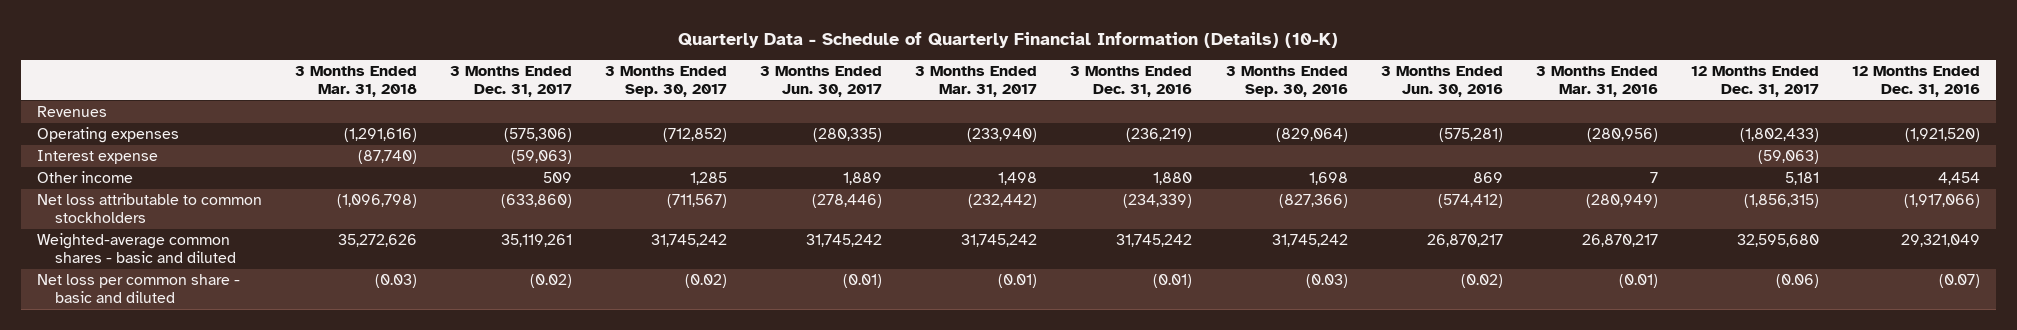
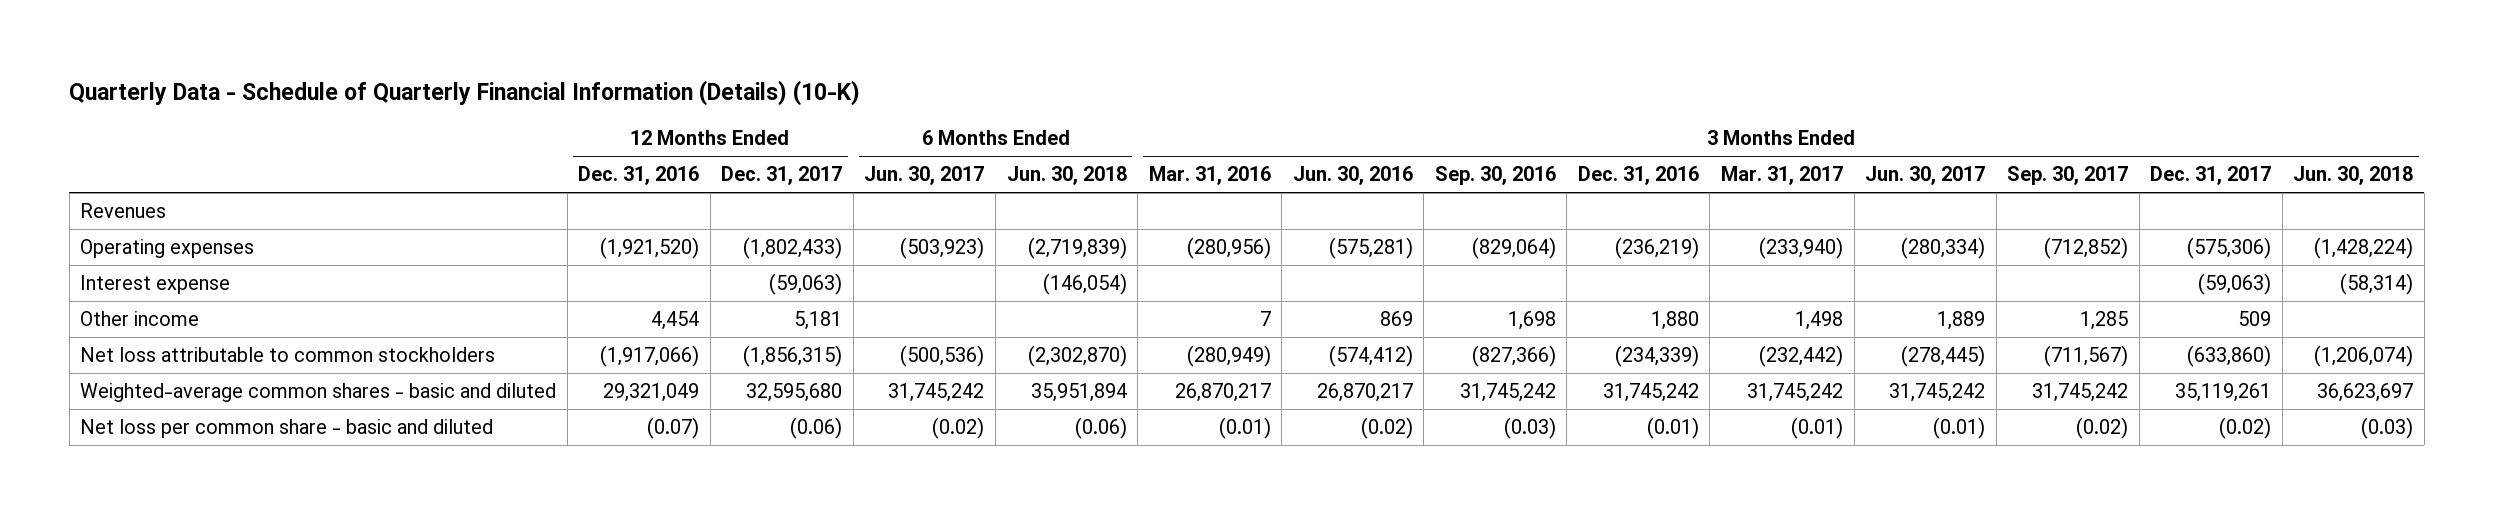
- | 3 Months Ended Mar. 31, 2018 | 3 Months Ended Dec. 31, 2017 | 3 Months Ended Sep. 30, 2017 | 3 Months Ended Jun. 30, 2017 | 3 Months Ended Mar. 31, 2017 | 3 Months Ended Dec. 31, 2016 | 3 Months Ended Sep. 30, 2016 | 3 Months Ended Jun. 30, 2016 | 3 Months Ended Mar. 31, 2016 | 12 Months Ended Dec. 31, 2017 | 12 Months Ended Dec. 31, 2016
+ | 12 Months Ended Dec. 31, 2016 | 12 Months Ended Dec. 31, 2017 | 6 Months Ended Jun. 30, 2017 | 6 Months Ended Jun. 30, 2018 | 3 Months Ended Mar. 31, 2016 | 3 Months Ended Jun. 30, 2016 | 3 Months Ended Sep. 30, 2016 | 3 Months Ended Dec. 31, 2016 | 3 Months Ended Mar. 31, 2017 | 3 Months Ended Jun. 30, 2017 | 3 Months Ended Sep. 30, 2017 | 3 Months Ended Dec. 31, 2017 | 3 Months Ended Jun. 30, 2018
- Operating expenses | (1,291,616) | (575,306) | (712,852) | (280,335) | (233,940) | (236,219) | (829,064) | (575,281) | (280,956) | (1,802,433) | (1,921,520)
+ Operating expenses | (1,921,520) | (1,802,433) | (503,923) | (2,719,839) | (280,956) | (575,281) | (829,064) | (236,219) | (233,940) | (280,334) | (712,852) | (575,306) | (1,428,224)
- Net loss attributable to common stockholders | (1,096,798) | (633,860) | (711,567) | (278,446) | (232,442) | (234,339) | (827,366) | (574,412) | (280,949) | (1,856,315) | (1,917,066)
+ Net loss attributable to common stockholders | (1,917,066) | (1,856,315) | (500,536) | (2,302,870) | (280,949) | (574,412) | (827,366) | (234,339) | (232,442) | (278,445) | (711,567) | (633,860) | (1,206,074)

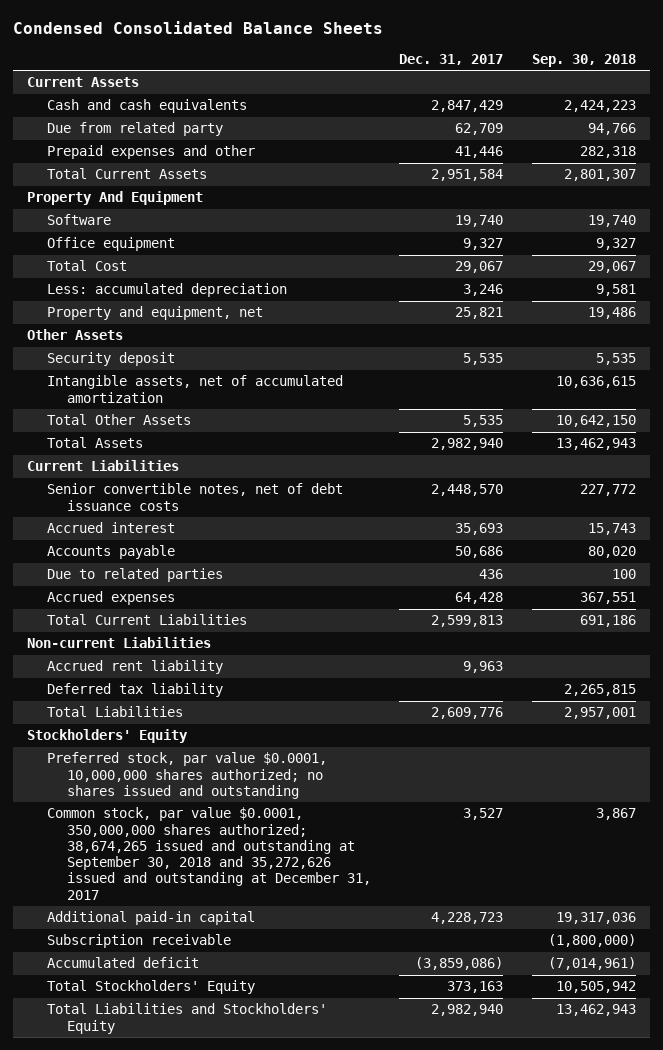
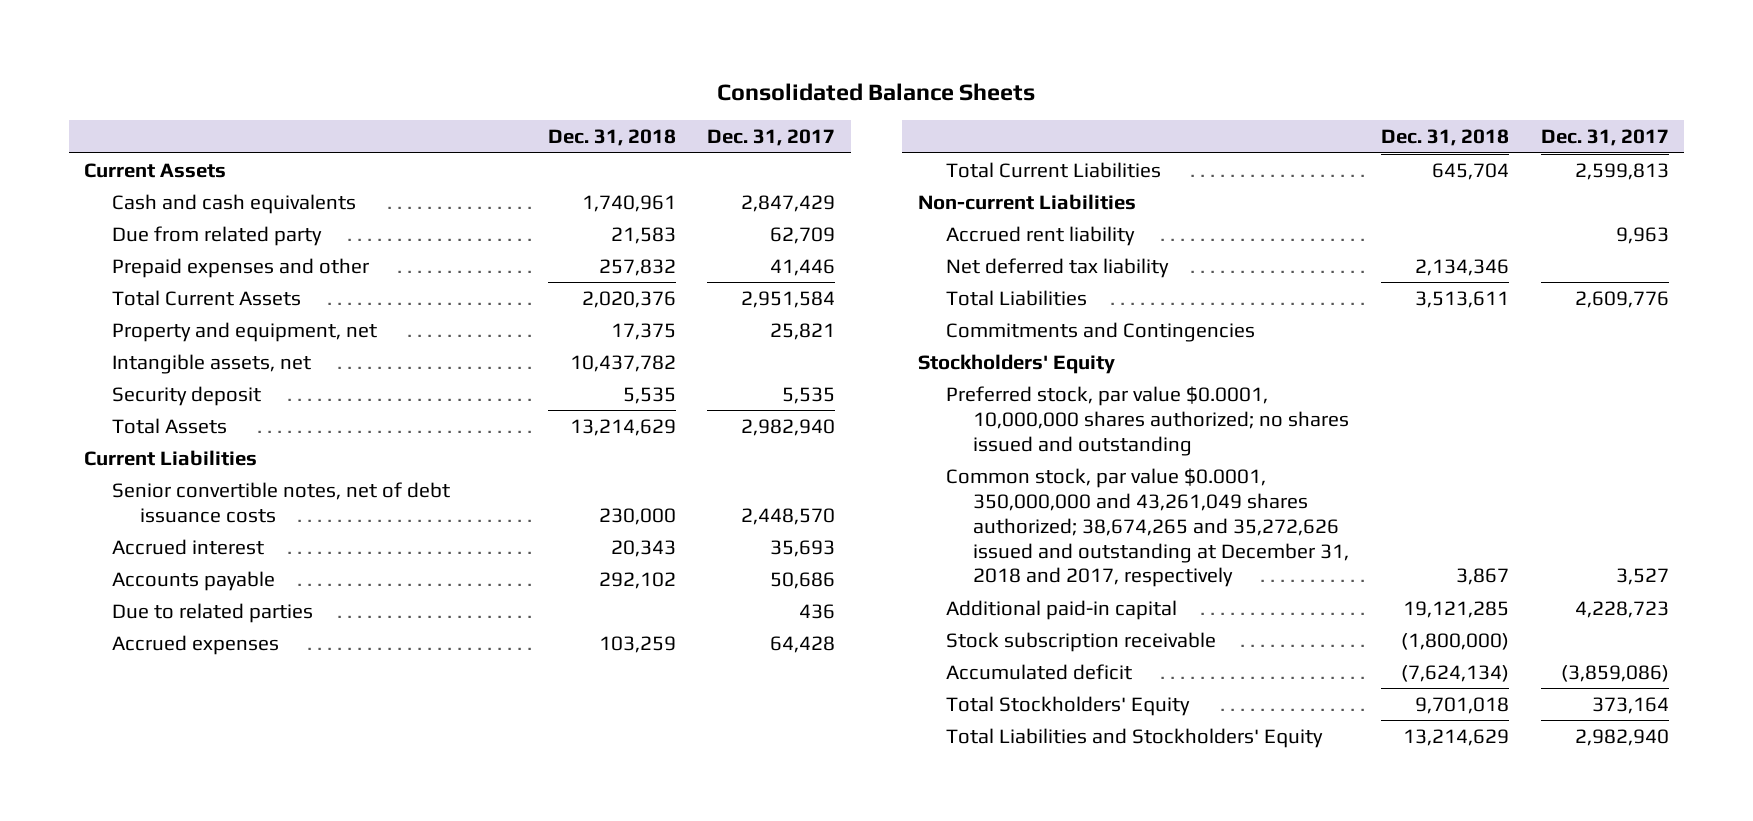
- Condensed Consolidated Balance Sheets
+ Consolidated Balance Sheets
- | Dec. 31, 2017 | Sep. 30, 2018
+ | Dec. 31, 2018 | Dec. 31, 2017
- Property And Equipment
- Software | 19,740 | 19,740
- Office equipment | 9,327 | 9,327
- Total Cost | 29,067 | 29,067
- Less: accumulated depreciation | 3,246 | 9,581
- Other Assets
+ Intangible assets, net | 10,437,782 |
- Intangible assets, net of accumulated amortization | | 10,636,615
- Total Other Assets | 5,535 | 10,642,150
- Deferred tax liability | | 2,265,815
+ Net deferred tax liability | 2,134,346 |
+ Commitments and Contingencies
- Common stock, par value $0.0001, 350,000,000 shares authorized; 38,674,265 issued and outstanding at September 30, 2018 and 35,272,626 issued and outstanding at December 31, 2017 | 3,527 | 3,867
+ Common stock, par value $0.0001, 350,000,000 and 43,261,049 shares authorized; 38,674,265 and 35,272,626 issued and outstanding at December 31, 2018 and 2017, respectively | 3,867 | 3,527
- Subscription receivable | | (1,800,000)
+ Stock subscription receivable | (1,800,000) |
- Total Stockholders' Equity | 373,163 | 10,505,942
+ Total Stockholders' Equity | 9,701,018 | 373,164

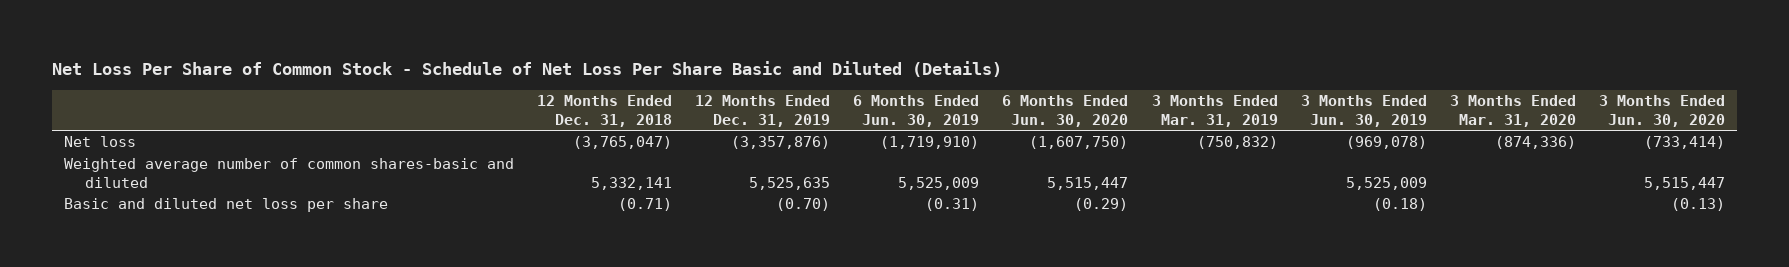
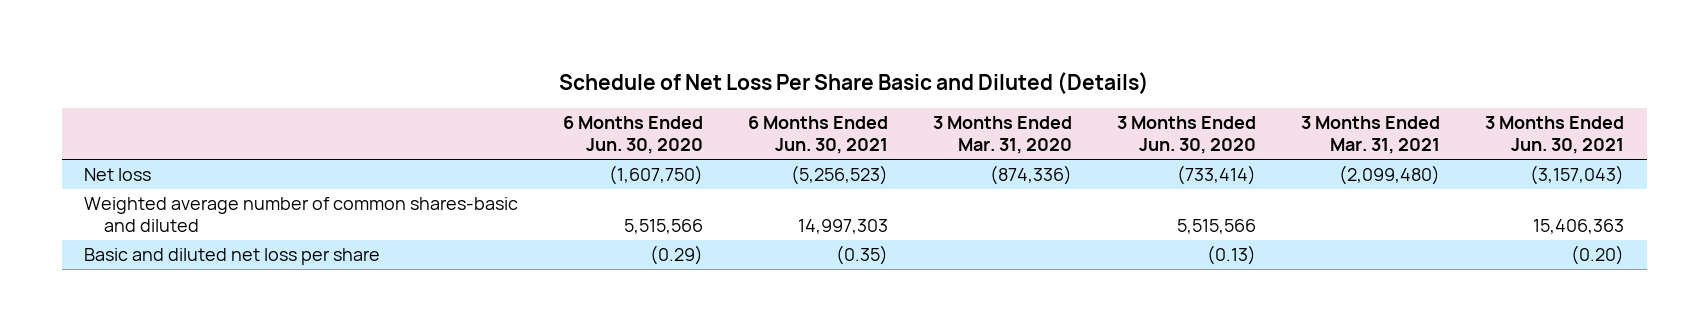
- Net Loss Per Share of Common Stock - Schedule of Net Loss Per Share Basic and Diluted (Details)
+ Schedule of Net Loss Per Share Basic and Diluted (Details)
- | 12 Months Ended Dec. 31, 2018 | 12 Months Ended Dec. 31, 2019 | 6 Months Ended Jun. 30, 2019 | 6 Months Ended Jun. 30, 2020 | 3 Months Ended Mar. 31, 2019 | 3 Months Ended Jun. 30, 2019 | 3 Months Ended Mar. 31, 2020 | 3 Months Ended Jun. 30, 2020
+ | 6 Months Ended Jun. 30, 2020 | 6 Months Ended Jun. 30, 2021 | 3 Months Ended Mar. 31, 2020 | 3 Months Ended Jun. 30, 2020 | 3 Months Ended Mar. 31, 2021 | 3 Months Ended Jun. 30, 2021
- Weighted average number of common shares-basic and diluted | 5,332,141 | 5,525,635 | 5,525,009 | 5,515,447 | | 5,525,009 | | 5,515,447
+ Weighted average number of common shares-basic and diluted | 5,515,566 | 14,997,303 | | 5,515,566 | | 15,406,363

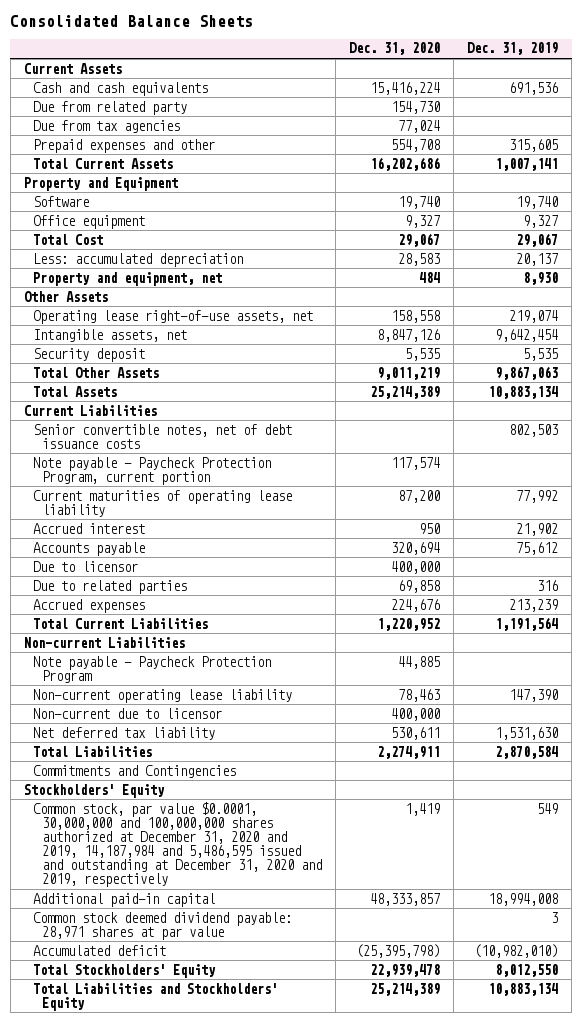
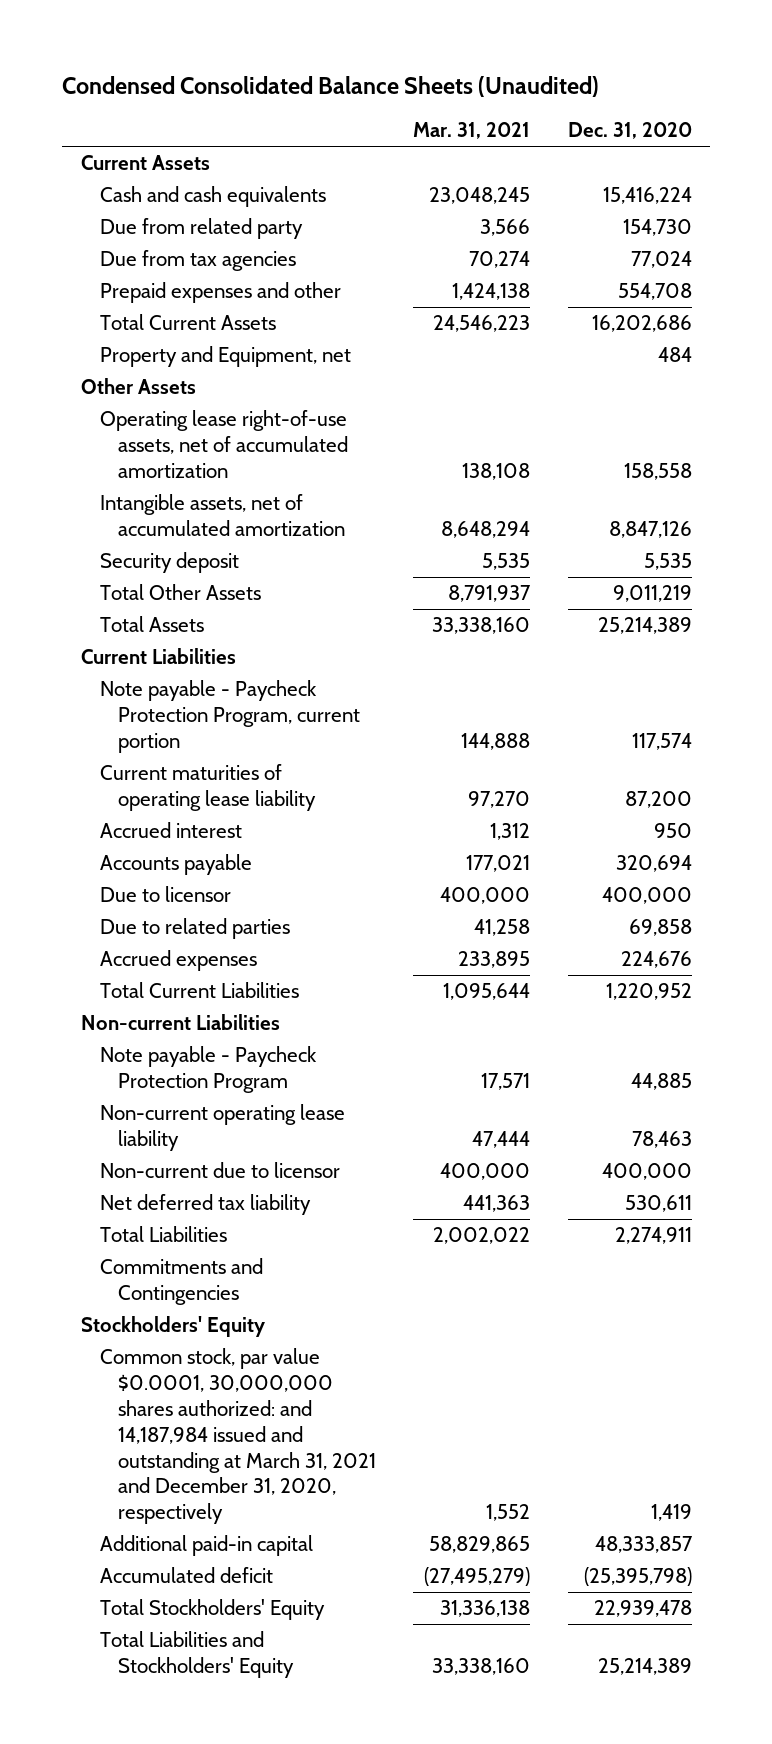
- Consolidated Balance Sheets
+ Condensed Consolidated Balance Sheets (Unaudited)
- | Dec. 31, 2020 | Dec. 31, 2019
+ | Mar. 31, 2021 | Dec. 31, 2020
- Property and Equipment
- Software | 19,740 | 19,740
- Office equipment | 9,327 | 9,327
- Total Cost | 29,067 | 29,067
- Less: accumulated depreciation | 28,583 | 20,137
- Property and equipment, net | 484 | 8,930
+ Property and Equipment, net | | 484
- Operating lease right-of-use assets, net | 158,558 | 219,074
- Intangible assets, net | 8,847,126 | 9,642,454
+ Operating lease right-of-use assets, net of accumulated amortization | 138,108 | 158,558
+ Intangible assets, net of accumulated amortization | 8,648,294 | 8,847,126
- Senior convertible notes, net of debt issuance costs | | 802,503
- Common stock, par value $0.0001, 30,000,000 and 100,000,000 shares authorized at December 31, 2020 and 2019, 14,187,984 and 5,486,595 issued and outstanding at December 31, 2020 and 2019, respectively | 1,419 | 549
+ Common stock, par value $0.0001, 30,000,000 shares authorized: and 14,187,984 issued and outstanding at March 31, 2021 and December 31, 2020, respectively | 1,552 | 1,419
- Common stock deemed dividend payable: 28,971 shares at par value | | 3

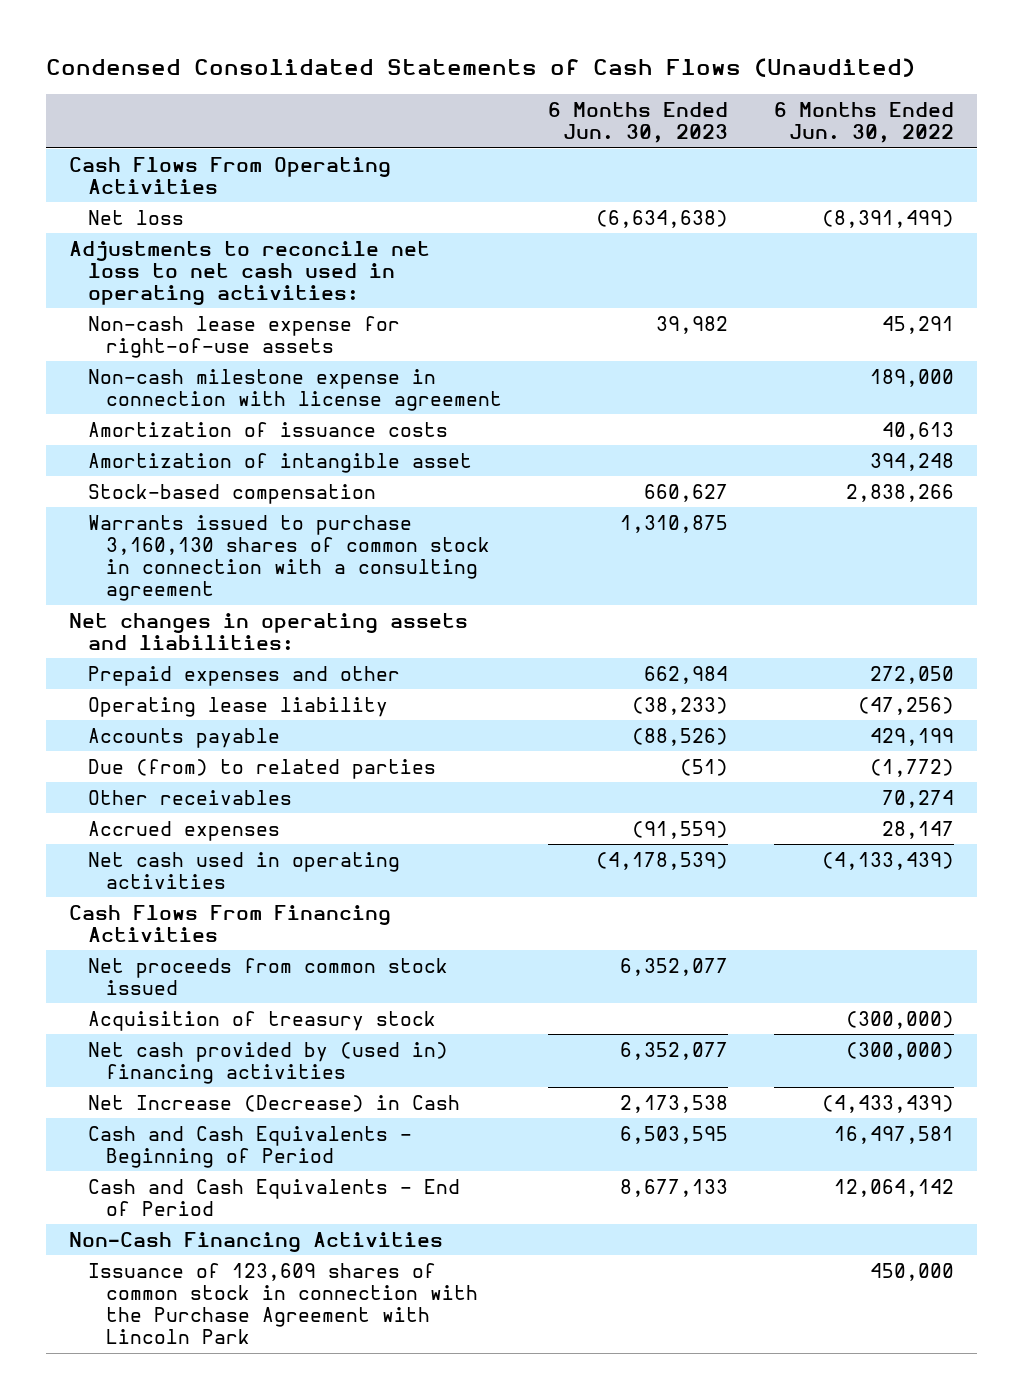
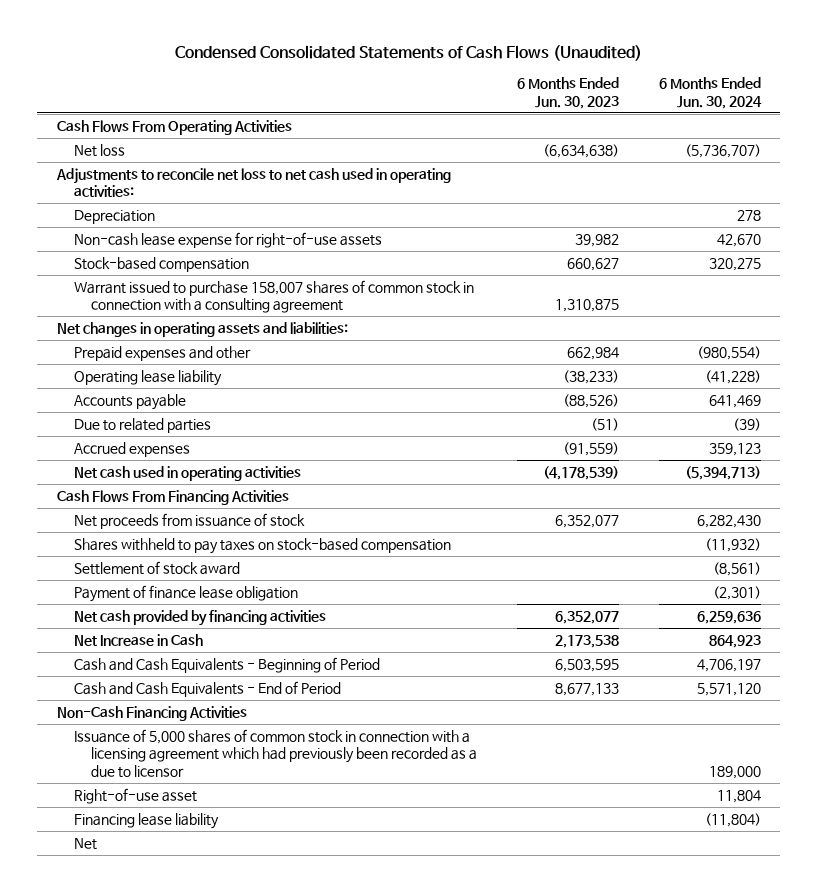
- | 6 Months Ended Jun. 30, 2023 | 6 Months Ended Jun. 30, 2022
+ | 6 Months Ended Jun. 30, 2023 | 6 Months Ended Jun. 30, 2024
+ Depreciation | | 278
- Non-cash milestone expense in connection with license agreement | | 189,000
- Amortization of issuance costs | | 40,613
- Amortization of intangible asset | | 394,248
- Warrants issued to purchase 3,160,130 shares of common stock in connection with a consulting agreement | 1,310,875 |
+ Warrant issued to purchase 158,007 shares of common stock in connection with a consulting agreement | 1,310,875 |
- Due (from) to related parties | (51) | (1,772)
- Other receivables | | 70,274
+ Due to related parties | (51) | (39)
- Net proceeds from common stock issued | 6,352,077 |
- Acquisition of treasury stock | | (300,000)
- Net cash provided by (used in) financing activities | 6,352,077 | (300,000)
- Net Increase (Decrease) in Cash | 2,173,538 | (4,433,439)
+ Net proceeds from issuance of stock | 6,352,077 | 6,282,430
+ Shares withheld to pay taxes on stock-based compensation | | (11,932)
+ Settlement of stock award | | (8,561)
+ Payment of finance lease obligation | | (2,301)
+ Net cash provided by financing activities | 6,352,077 | 6,259,636
+ Net Increase in Cash | 2,173,538 | 864,923
- Issuance of 123,609 shares of common stock in connection with the Purchase Agreement with Lincoln Park | | 450,000
+ Issuance of 5,000 shares of common stock in connection with a licensing agreement which had previously been recorded as a due to licensor | | 189,000
+ Right-of-use asset | | 11,804
+ Financing lease liability | | (11,804)
+ Net

